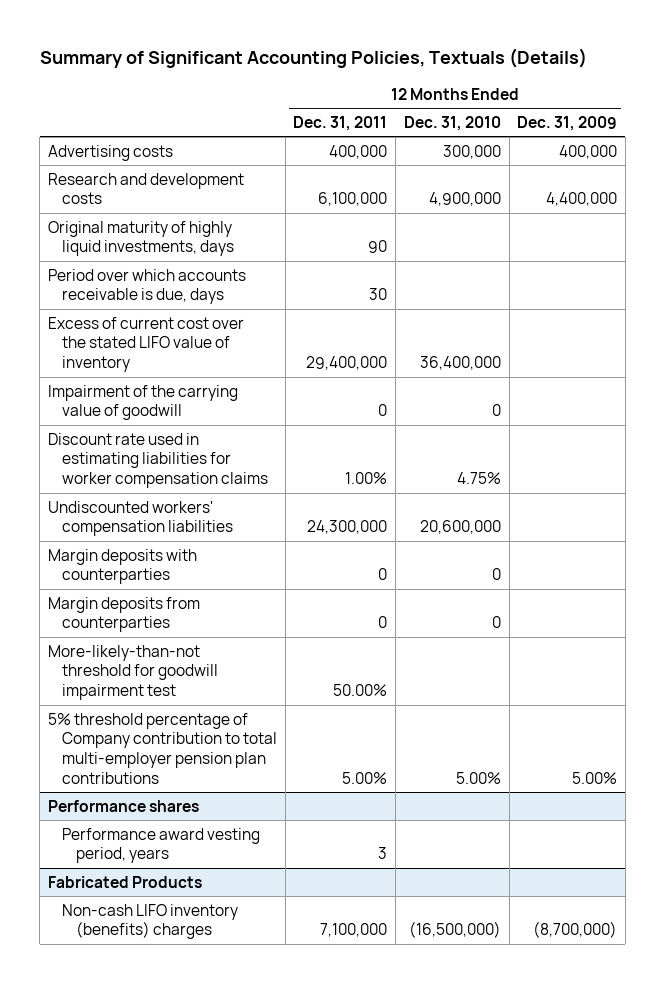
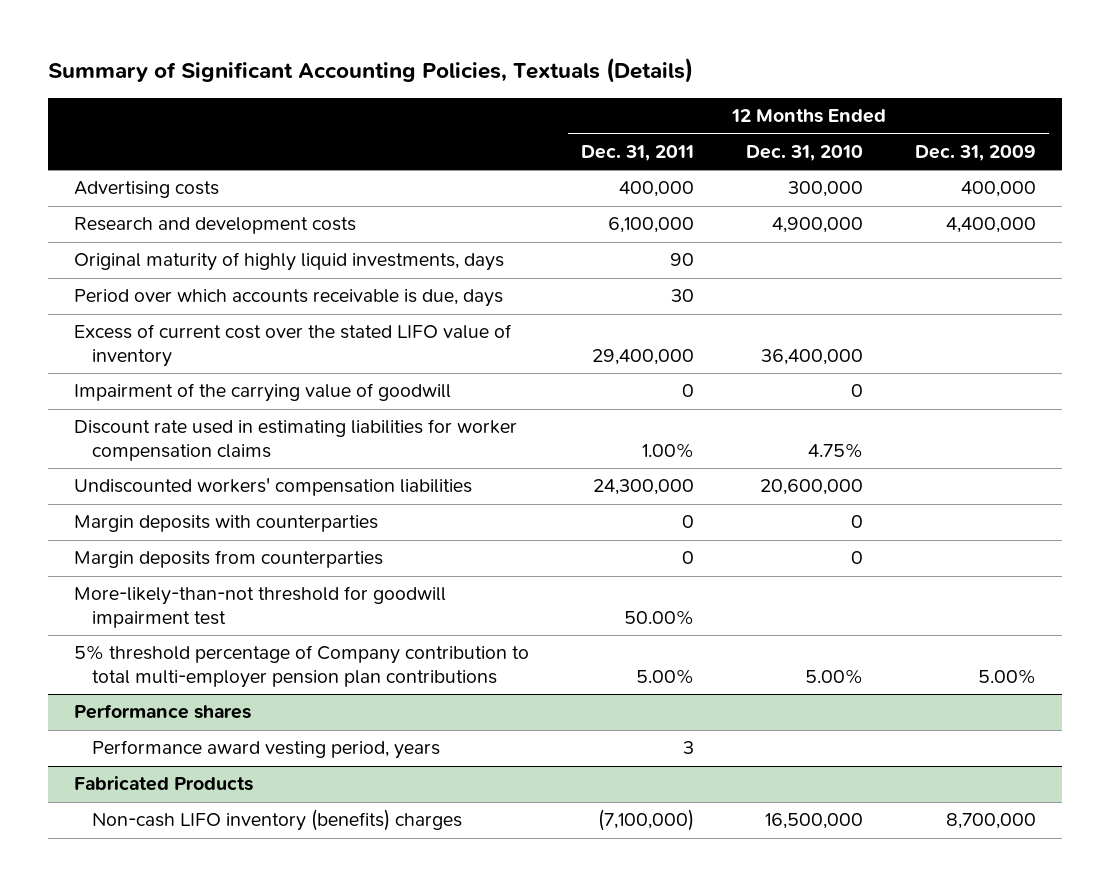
@ Fabricated Products
- Non-cash LIFO inventory (benefits) charges | 7,100,000 | (16,500,000) | (8,700,000)
+ Non-cash LIFO inventory (benefits) charges | (7,100,000) | 16,500,000 | 8,700,000

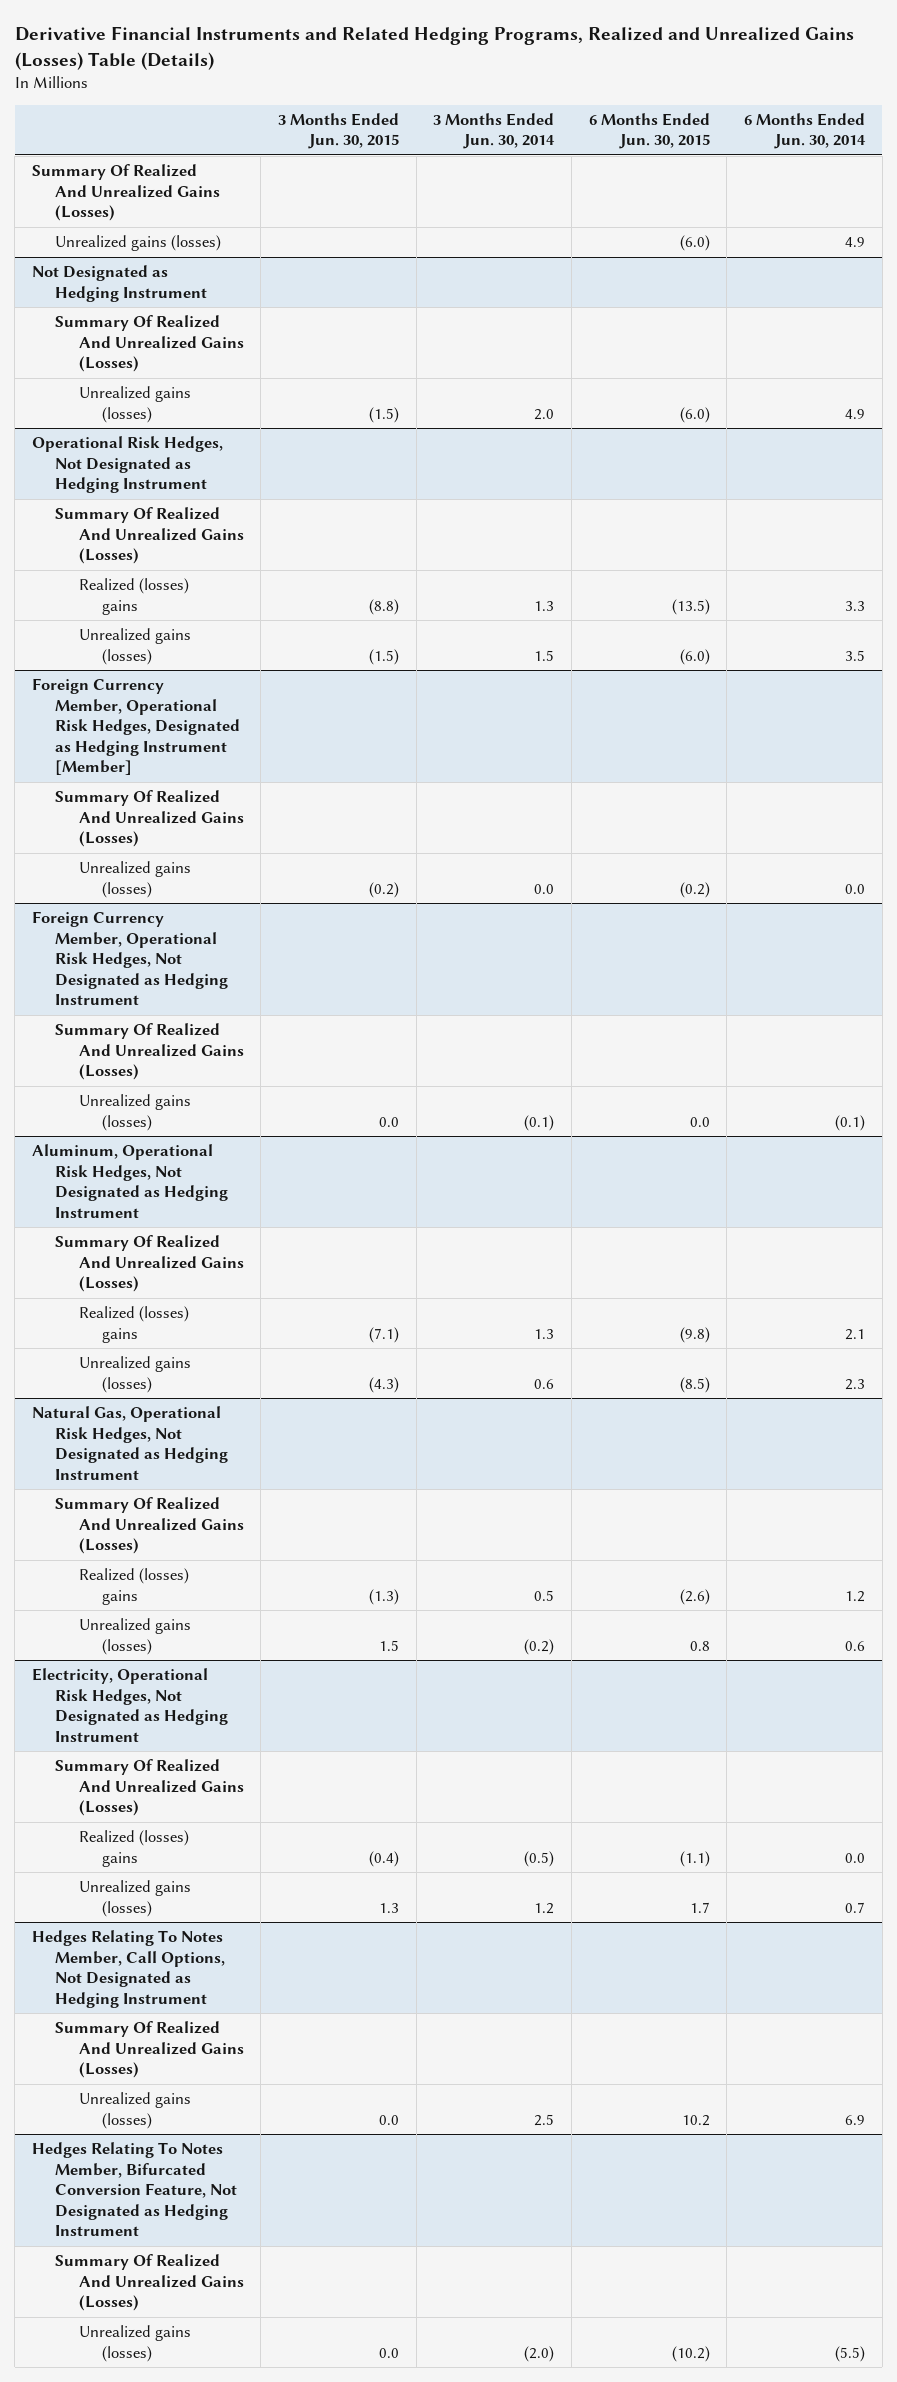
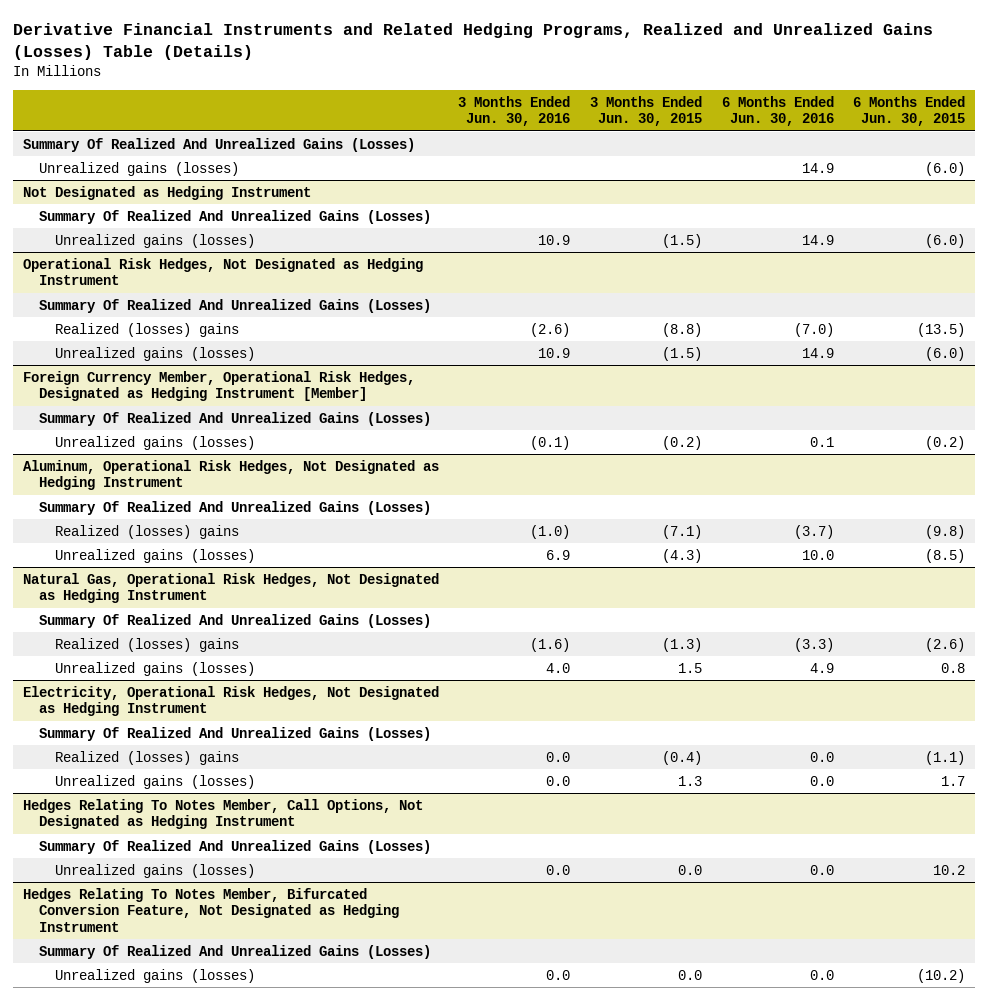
- | 3 Months Ended Jun. 30, 2015 | 3 Months Ended Jun. 30, 2014 | 6 Months Ended Jun. 30, 2015 | 6 Months Ended Jun. 30, 2014
+ | 3 Months Ended Jun. 30, 2016 | 3 Months Ended Jun. 30, 2015 | 6 Months Ended Jun. 30, 2016 | 6 Months Ended Jun. 30, 2015
- Foreign Currency Member, Operational Risk Hedges, Not Designated as Hedging Instrument
- Summary Of Realized And Unrealized Gains (Losses)
- Unrealized gains (losses) | 0.0 | (0.1) | 0.0 | (0.1)

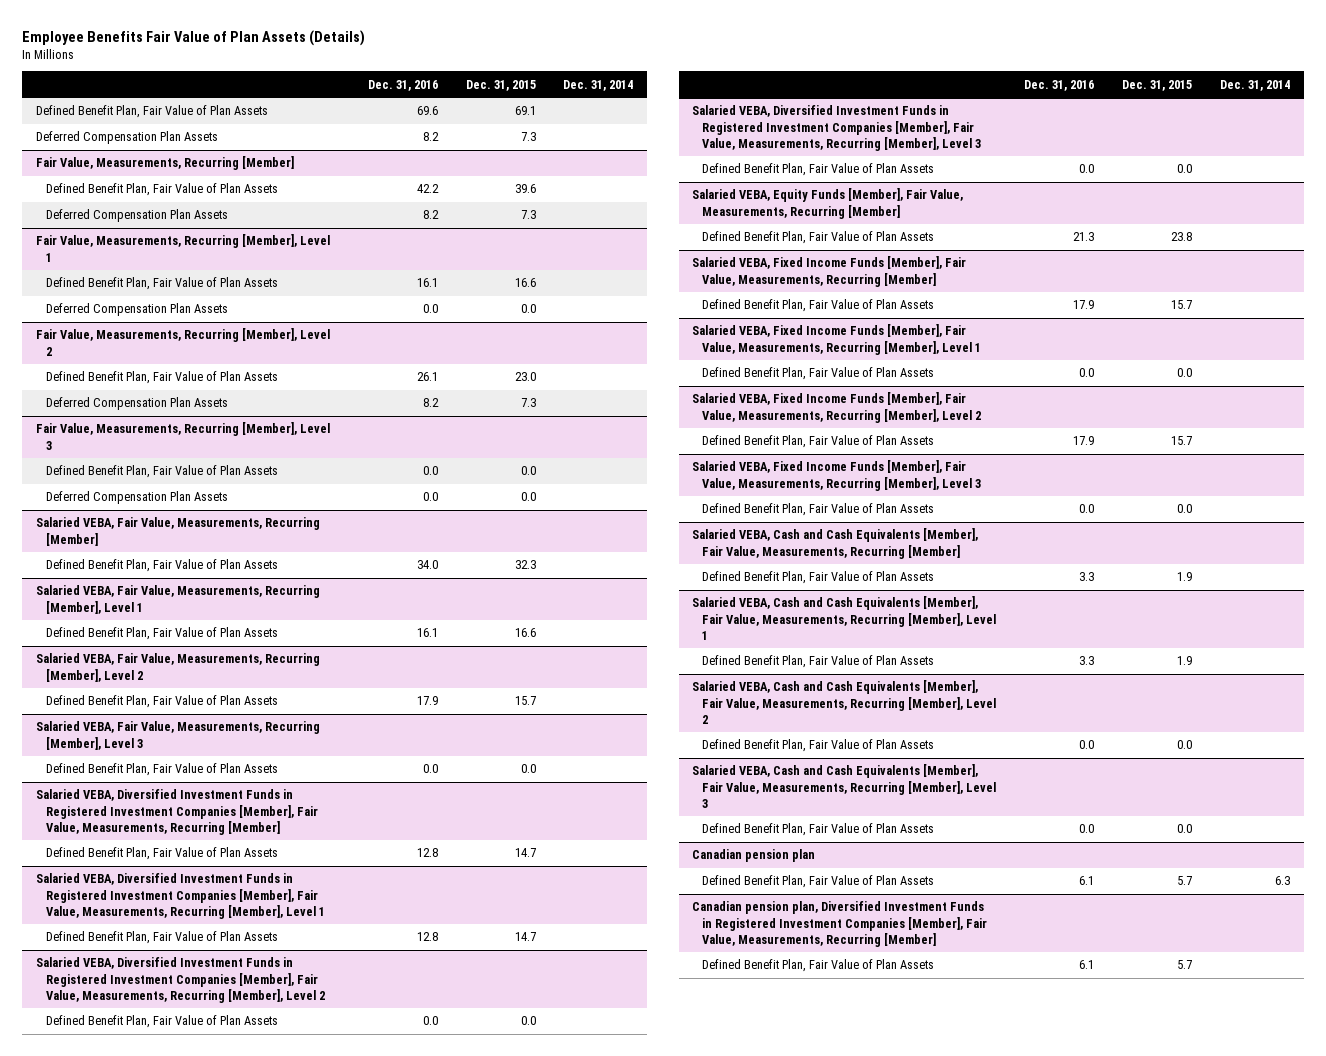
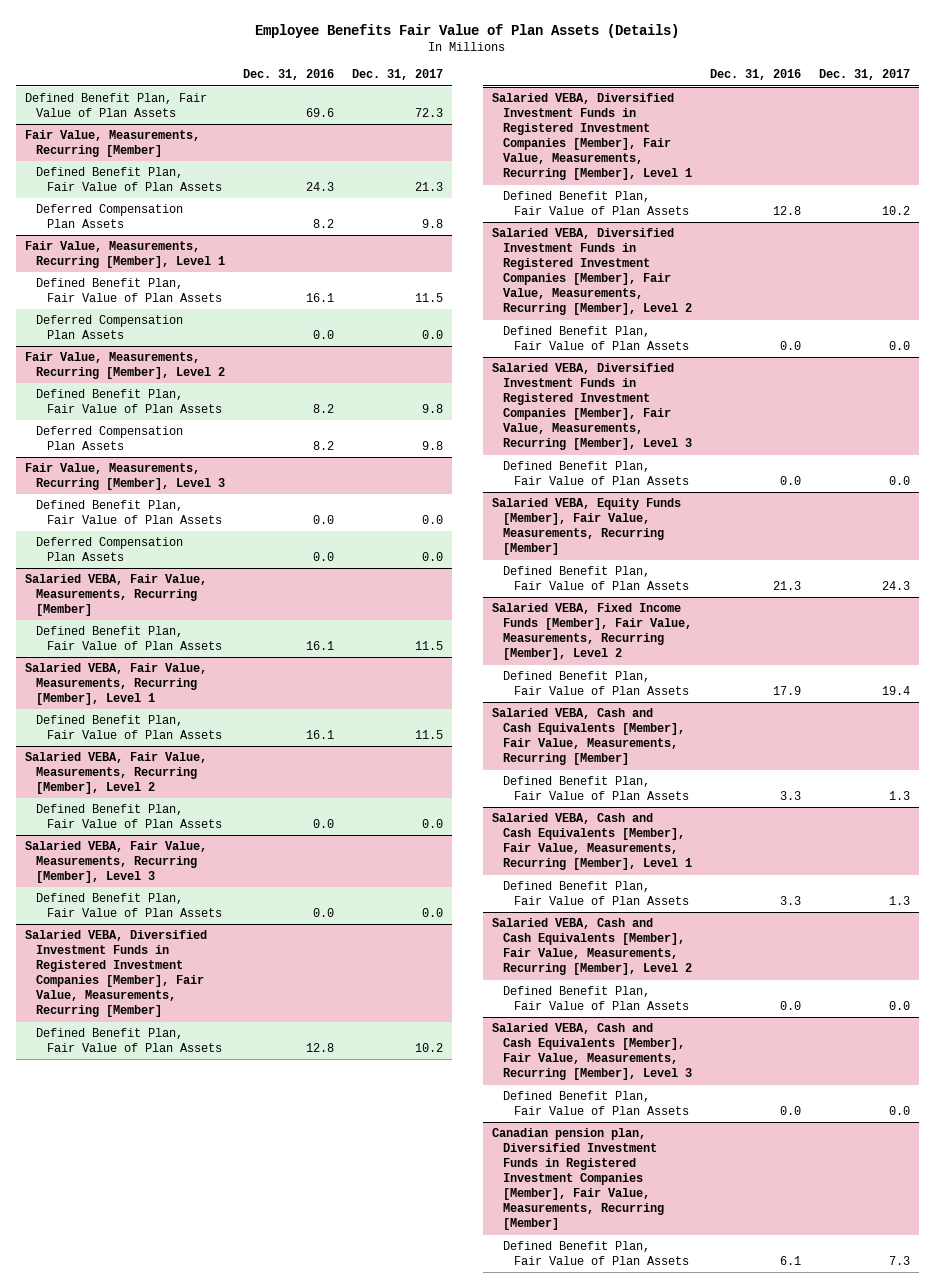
- | Dec. 31, 2016 | Dec. 31, 2015 | Dec. 31, 2014
+ | Dec. 31, 2016 | Dec. 31, 2017
- Deferred Compensation Plan Assets | 8.2 | 7.3 |
@ Fair Value, Measurements, Recurring [Member]
- Defined Benefit Plan, Fair Value of Plan Assets | 42.2 | 39.6 |
+ Defined Benefit Plan, Fair Value of Plan Assets | 24.3 | 21.3
@ Fair Value, Measurements, Recurring [Member], Level 2
- Defined Benefit Plan, Fair Value of Plan Assets | 26.1 | 23.0 |
+ Defined Benefit Plan, Fair Value of Plan Assets | 8.2 | 9.8
@ Salaried VEBA, Fair Value, Measurements, Recurring [Member]
- Defined Benefit Plan, Fair Value of Plan Assets | 34.0 | 32.3 |
+ Defined Benefit Plan, Fair Value of Plan Assets | 16.1 | 11.5
@ Salaried VEBA, Fair Value, Measurements, Recurring [Member], Level 2
- Defined Benefit Plan, Fair Value of Plan Assets | 17.9 | 15.7 |
+ Defined Benefit Plan, Fair Value of Plan Assets | 0.0 | 0.0
- Salaried VEBA, Fixed Income Funds [Member], Fair Value, Measurements, Recurring [Member]
- Defined Benefit Plan, Fair Value of Plan Assets | 17.9 | 15.7 |
- Salaried VEBA, Fixed Income Funds [Member], Fair Value, Measurements, Recurring [Member], Level 1
- Defined Benefit Plan, Fair Value of Plan Assets | 0.0 | 0.0 |
- Salaried VEBA, Fixed Income Funds [Member], Fair Value, Measurements, Recurring [Member], Level 3
- Defined Benefit Plan, Fair Value of Plan Assets | 0.0 | 0.0 |
- Canadian pension plan
- Defined Benefit Plan, Fair Value of Plan Assets | 6.1 | 5.7 | 6.3

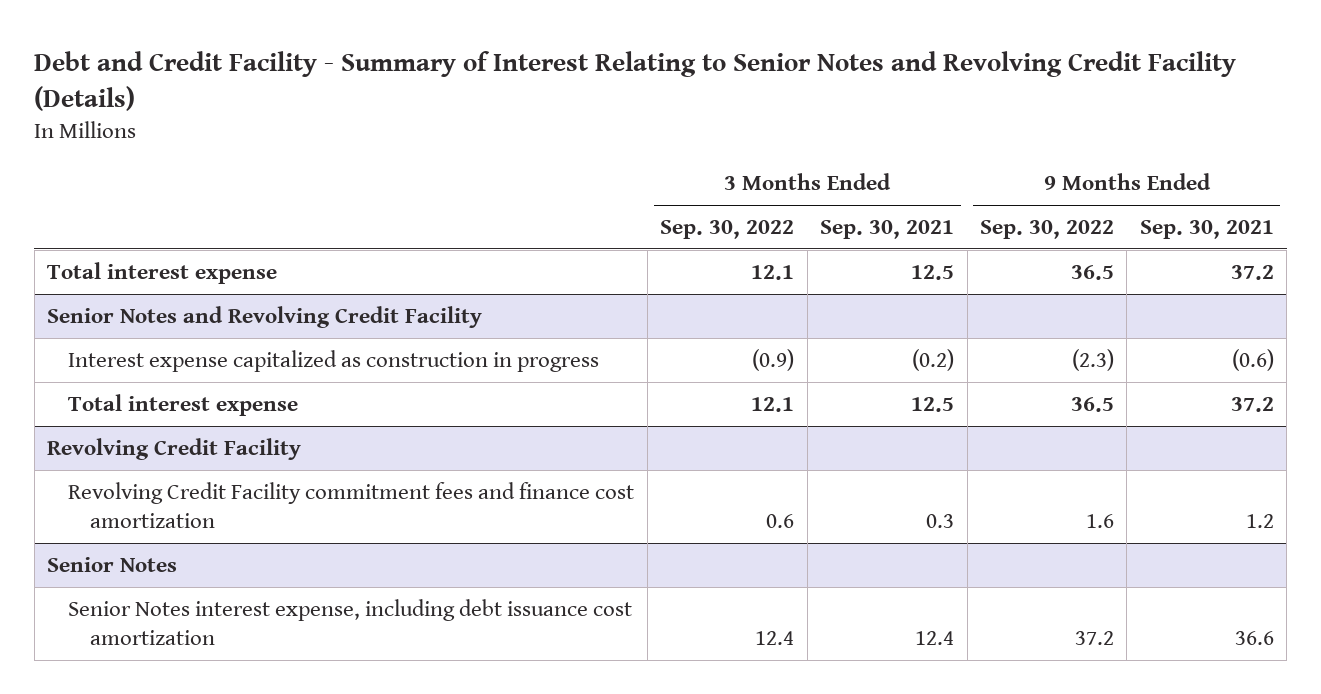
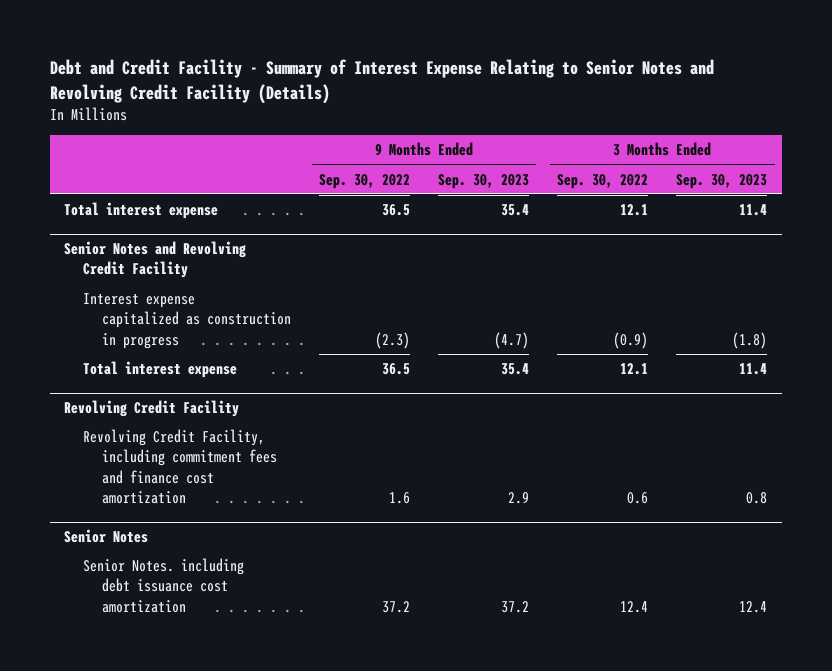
- Debt and Credit Facility - Summary of Interest Relating to Senior Notes and Revolving Credit Facility (Details)
+ Debt and Credit Facility - Summary of Interest Expense Relating to Senior Notes and Revolving Credit Facility (Details)
- | 3 Months Ended Sep. 30, 2022 | 3 Months Ended Sep. 30, 2021 | 9 Months Ended Sep. 30, 2022 | 9 Months Ended Sep. 30, 2021
+ | 9 Months Ended Sep. 30, 2022 | 9 Months Ended Sep. 30, 2023 | 3 Months Ended Sep. 30, 2022 | 3 Months Ended Sep. 30, 2023
@ Revolving Credit Facility
- Revolving Credit Facility commitment fees and finance cost amortization | 0.6 | 0.3 | 1.6 | 1.2
+ Revolving Credit Facility, including commitment fees and finance cost amortization | 1.6 | 2.9 | 0.6 | 0.8
@ Senior Notes
- Senior Notes interest expense, including debt issuance cost amortization | 12.4 | 12.4 | 37.2 | 36.6
+ Senior Notes. including debt issuance cost amortization | 37.2 | 37.2 | 12.4 | 12.4

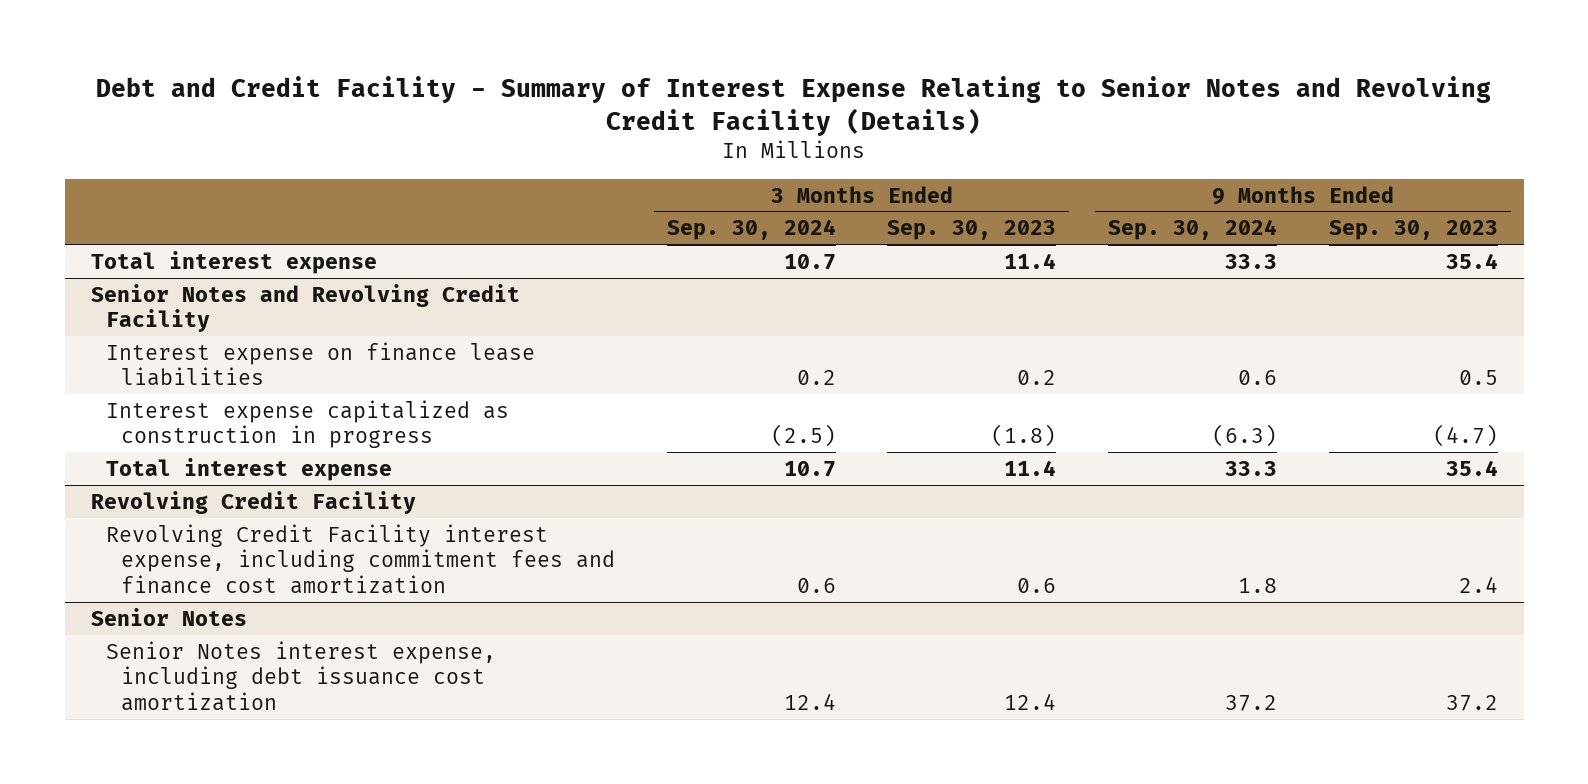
- | 9 Months Ended Sep. 30, 2022 | 9 Months Ended Sep. 30, 2023 | 3 Months Ended Sep. 30, 2022 | 3 Months Ended Sep. 30, 2023
+ | 3 Months Ended Sep. 30, 2024 | 3 Months Ended Sep. 30, 2023 | 9 Months Ended Sep. 30, 2024 | 9 Months Ended Sep. 30, 2023
@ Senior Notes and Revolving Credit Facility
+ Interest expense on finance lease liabilities | 0.2 | 0.2 | 0.6 | 0.5
@ Revolving Credit Facility
- Revolving Credit Facility, including commitment fees and finance cost amortization | 1.6 | 2.9 | 0.6 | 0.8
+ Revolving Credit Facility interest expense, including commitment fees and finance cost amortization | 0.6 | 0.6 | 1.8 | 2.4
@ Senior Notes
- Senior Notes. including debt issuance cost amortization | 37.2 | 37.2 | 12.4 | 12.4
+ Senior Notes interest expense, including debt issuance cost amortization | 12.4 | 12.4 | 37.2 | 37.2

